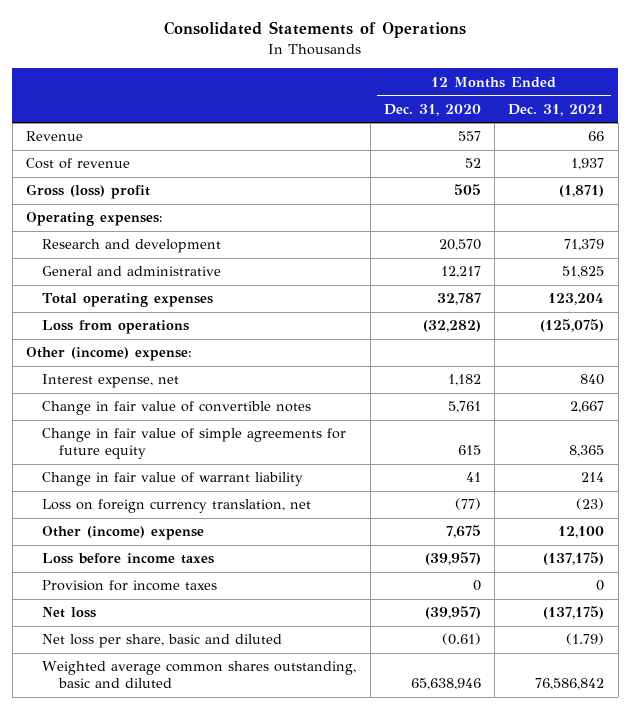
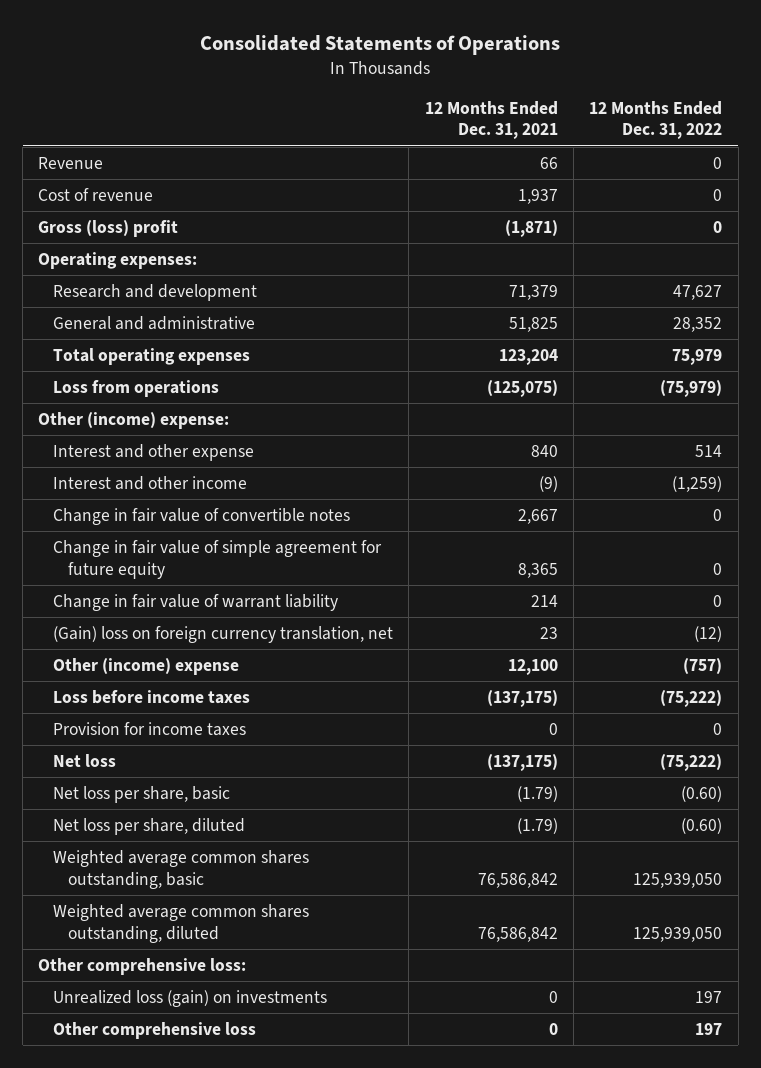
- | 12 Months Ended Dec. 31, 2020 | 12 Months Ended Dec. 31, 2021
+ | 12 Months Ended Dec. 31, 2021 | 12 Months Ended Dec. 31, 2022
- Interest expense, net | 1,182 | 840
+ Interest and other expense | 840 | 514
+ Interest and other income | (9) | (1,259)
- Change in fair value of simple agreements for future equity | 615 | 8,365
+ Change in fair value of simple agreement for future equity | 8,365 | 0
- Loss on foreign currency translation, net | (77) | (23)
+ (Gain) loss on foreign currency translation, net | 23 | (12)
- Net loss per share, basic and diluted | (0.61) | (1.79)
- Weighted average common shares outstanding, basic and diluted | 65,638,946 | 76,586,842
+ Net loss per share, basic | (1.79) | (0.60)
+ Net loss per share, diluted | (1.79) | (0.60)
+ Weighted average common shares outstanding, basic | 76,586,842 | 125,939,050
+ Weighted average common shares outstanding, diluted | 76,586,842 | 125,939,050
+ Other comprehensive loss:
+ Unrealized loss (gain) on investments | 0 | 197
+ Other comprehensive loss | 0 | 197

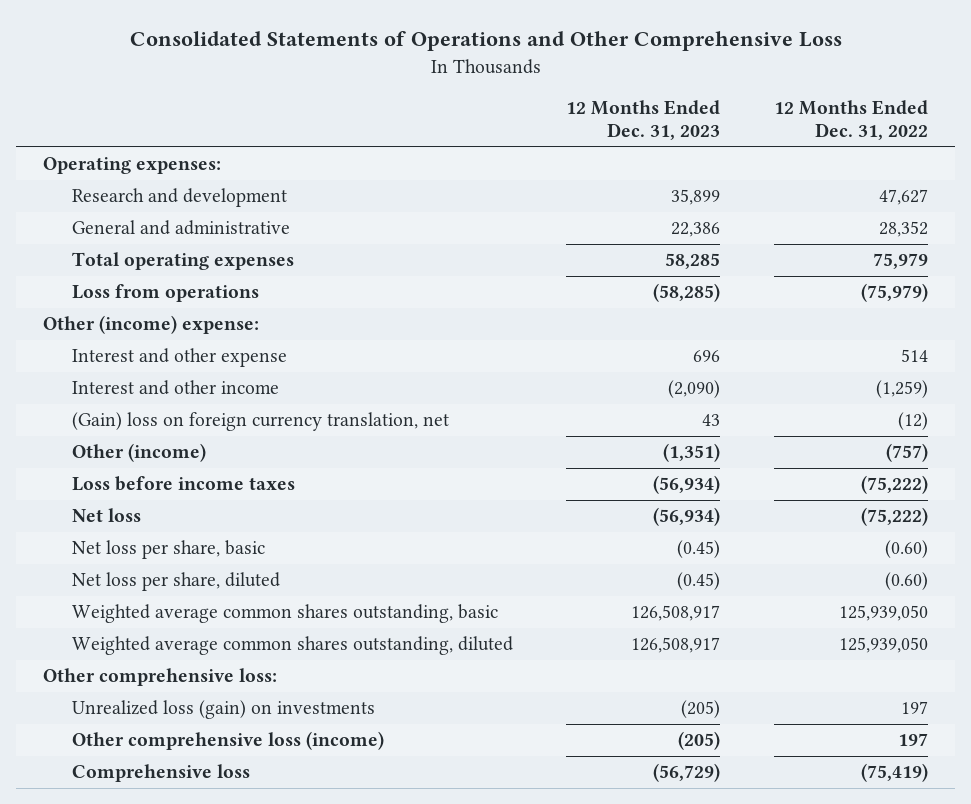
- Consolidated Statements of Operations
+ Consolidated Statements of Operations and Other Comprehensive Loss
- | 12 Months Ended Dec. 31, 2021 | 12 Months Ended Dec. 31, 2022
+ | 12 Months Ended Dec. 31, 2023 | 12 Months Ended Dec. 31, 2022
- Revenue | 66 | 0
- Cost of revenue | 1,937 | 0
- Gross (loss) profit | (1,871) | 0
- Change in fair value of convertible notes | 2,667 | 0
- Change in fair value of simple agreement for future equity | 8,365 | 0
- Change in fair value of warrant liability | 214 | 0
- Other (income) expense | 12,100 | (757)
+ Other (income) | (1,351) | (757)
- Provision for income taxes | 0 | 0
- Other comprehensive loss | 0 | 197
+ Other comprehensive loss (income) | (205) | 197
+ Comprehensive loss | (56,729) | (75,419)

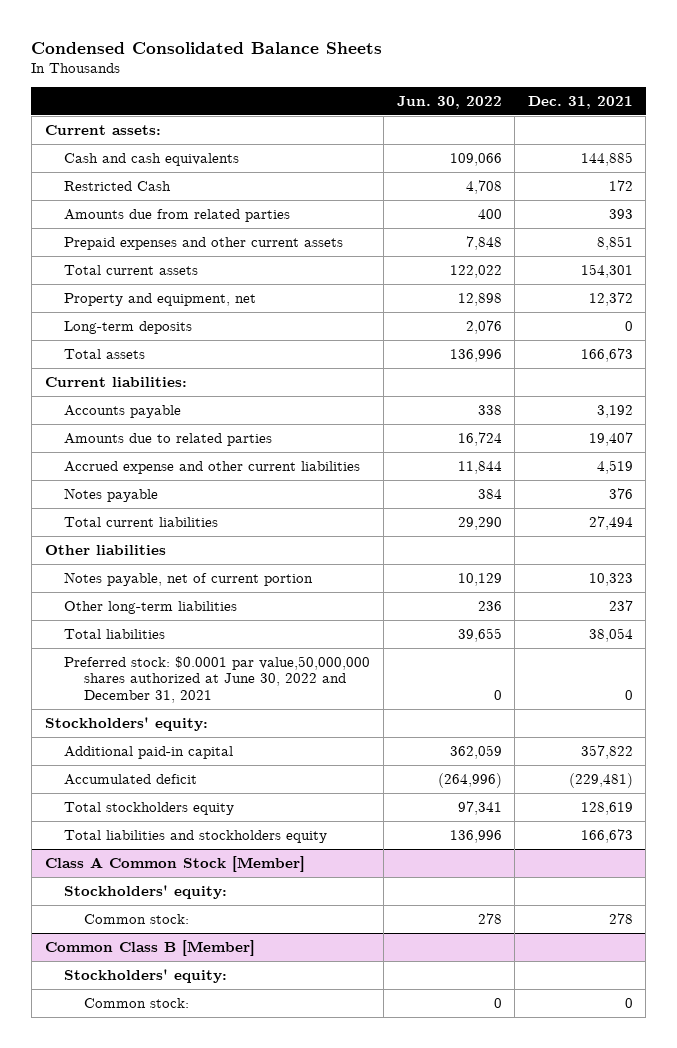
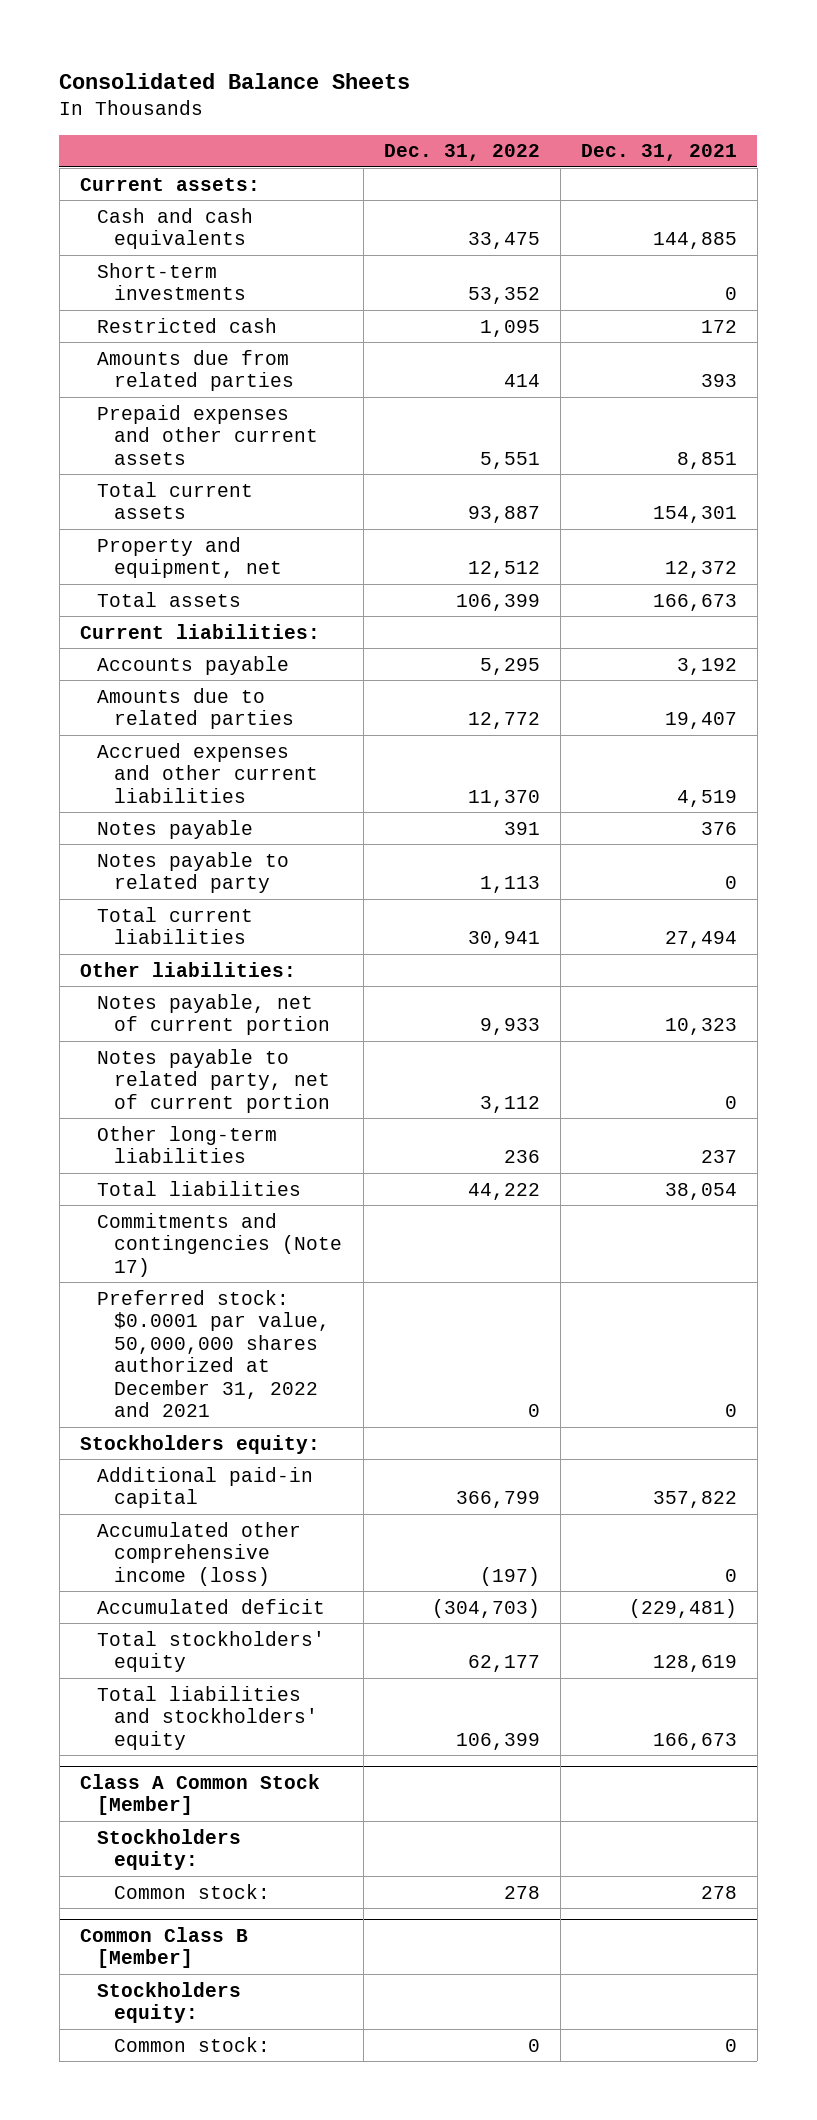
- Condensed Consolidated Balance Sheets
+ Consolidated Balance Sheets
- | Jun. 30, 2022 | Dec. 31, 2021
+ | Dec. 31, 2022 | Dec. 31, 2021
- Restricted Cash | 4,708 | 172
+ Short-term investments | 53,352 | 0
+ Restricted cash | 1,095 | 172
- Long-term deposits | 2,076 | 0
- Accrued expense and other current liabilities | 11,844 | 4,519
+ Accrued expenses and other current liabilities | 11,370 | 4,519
+ Notes payable to related party | 1,113 | 0
- Other liabilities
+ Other liabilities:
+ Notes payable to related party, net of current portion | 3,112 | 0
- Preferred stock: $0.0001 par value,50,000,000 shares authorized at June 30, 2022 and December 31, 2021 | 0 | 0
- Stockholders' equity:
+ Commitments and contingencies (Note 17)
+ Preferred stock: $0.0001 par value, 50,000,000 shares authorized at December 31, 2022 and 2021 | 0 | 0
+ Stockholders equity:
+ Accumulated other comprehensive income (loss) | (197) | 0
- Total stockholders equity | 97,341 | 128,619
- Total liabilities and stockholders equity | 136,996 | 166,673
+ Total stockholders' equity | 62,177 | 128,619
+ Total liabilities and stockholders' equity | 106,399 | 166,673
@ Class A Common Stock [Member]
- Stockholders' equity:
+ Stockholders equity:
@ Common Class B [Member]
- Stockholders' equity:
+ Stockholders equity:

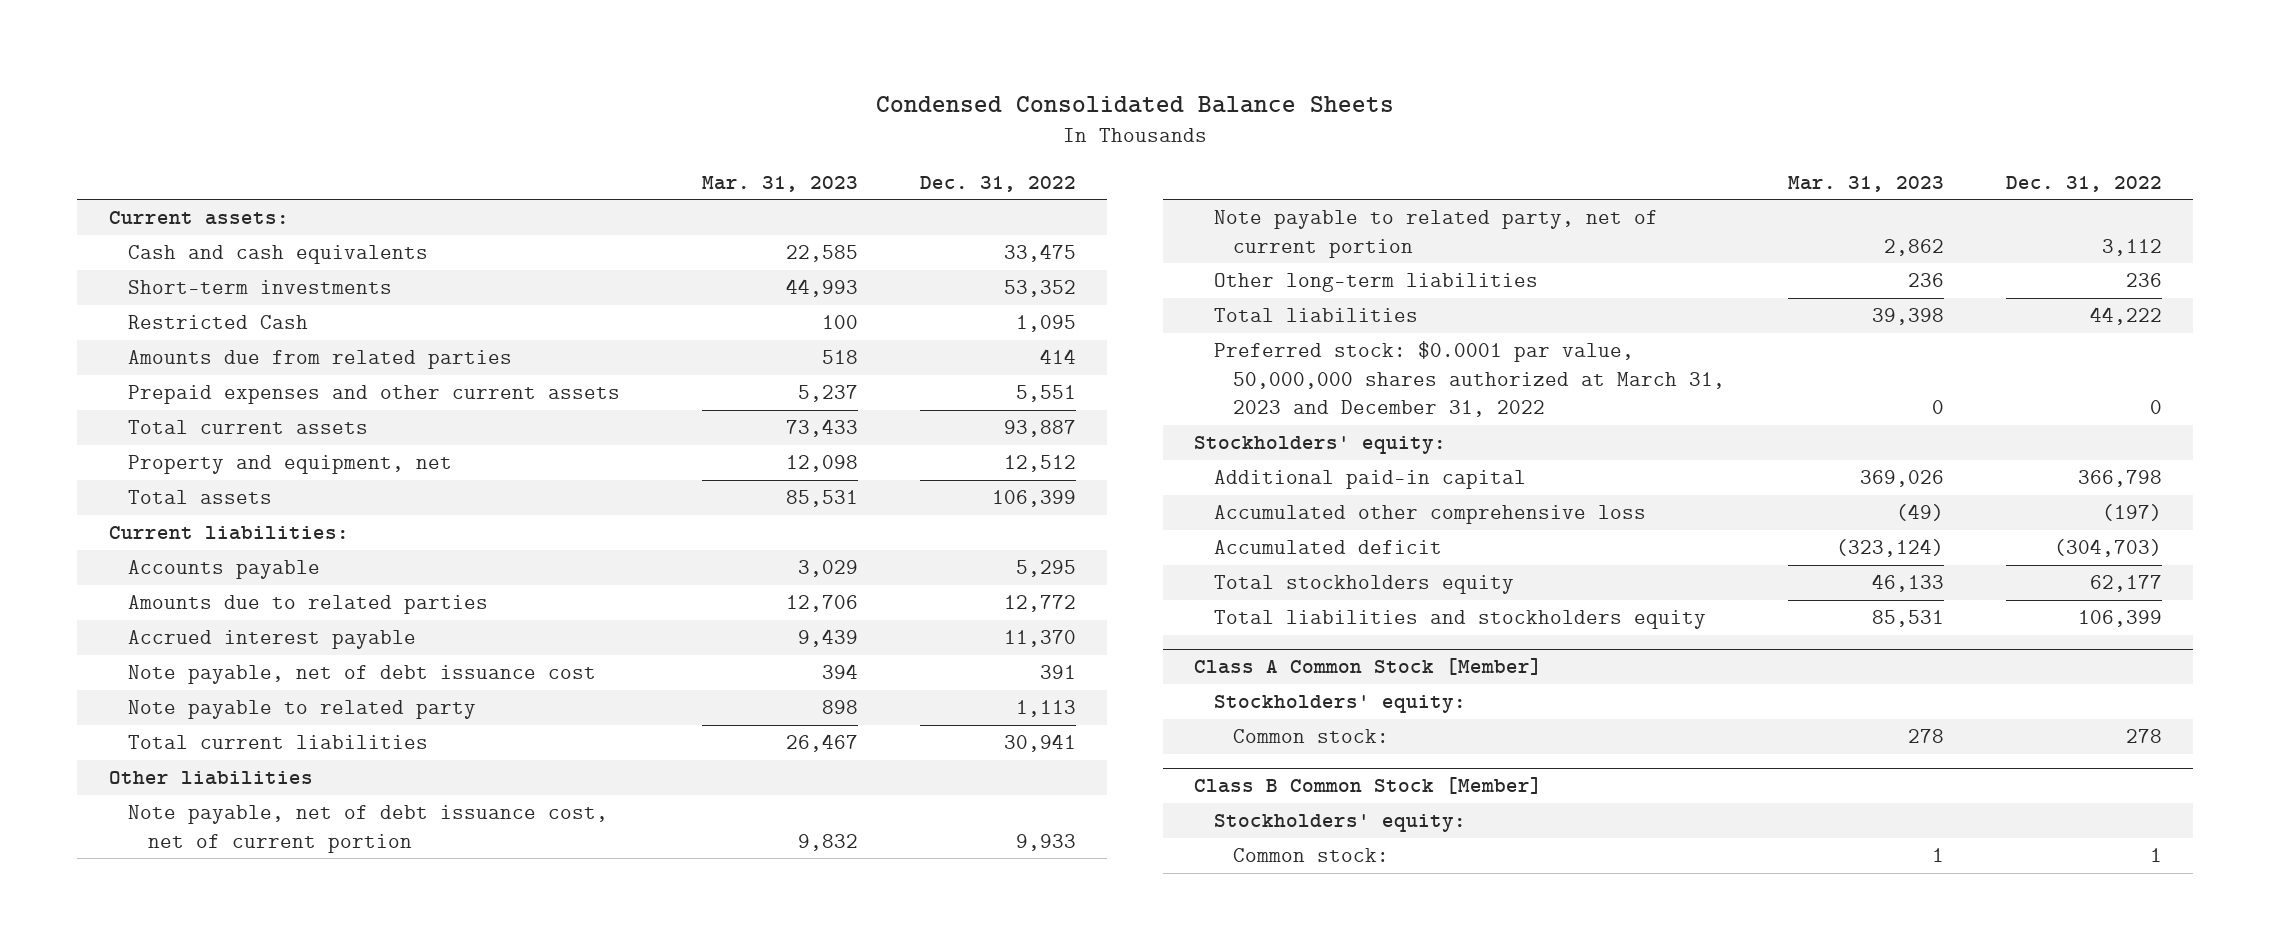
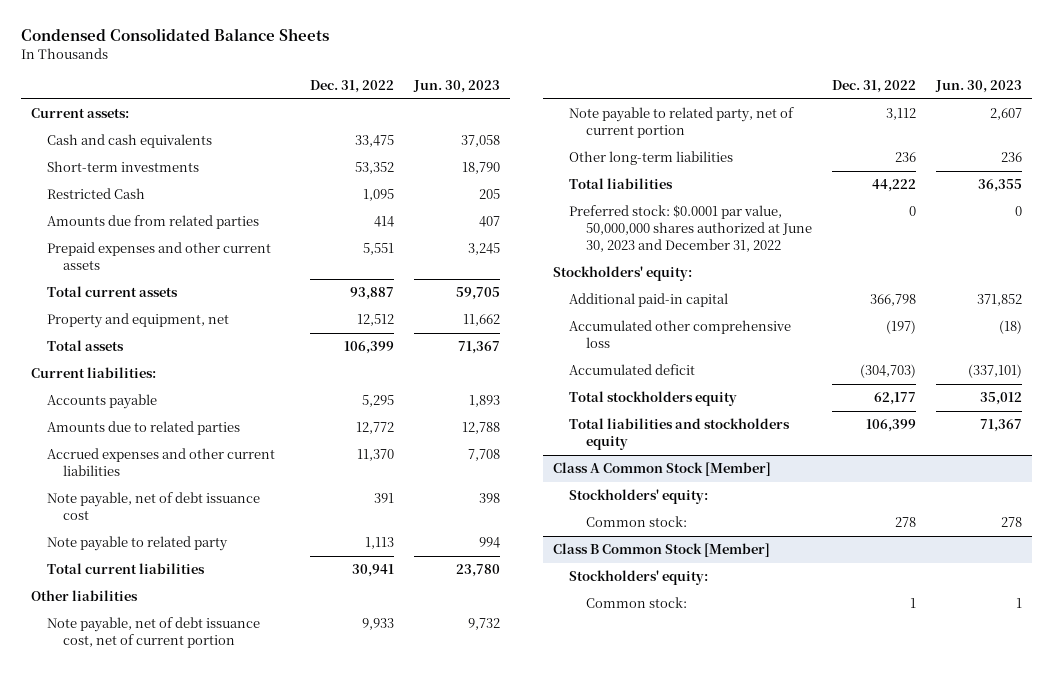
- | Mar. 31, 2023 | Dec. 31, 2022
+ | Dec. 31, 2022 | Jun. 30, 2023
- Accrued interest payable | 9,439 | 11,370
+ Accrued expenses and other current liabilities | 11,370 | 7,708
- Preferred stock: $0.0001 par value, 50,000,000 shares authorized at March 31, 2023 and December 31, 2022 | 0 | 0
+ Preferred stock: $0.0001 par value, 50,000,000 shares authorized at June 30, 2023 and December 31, 2022 | 0 | 0

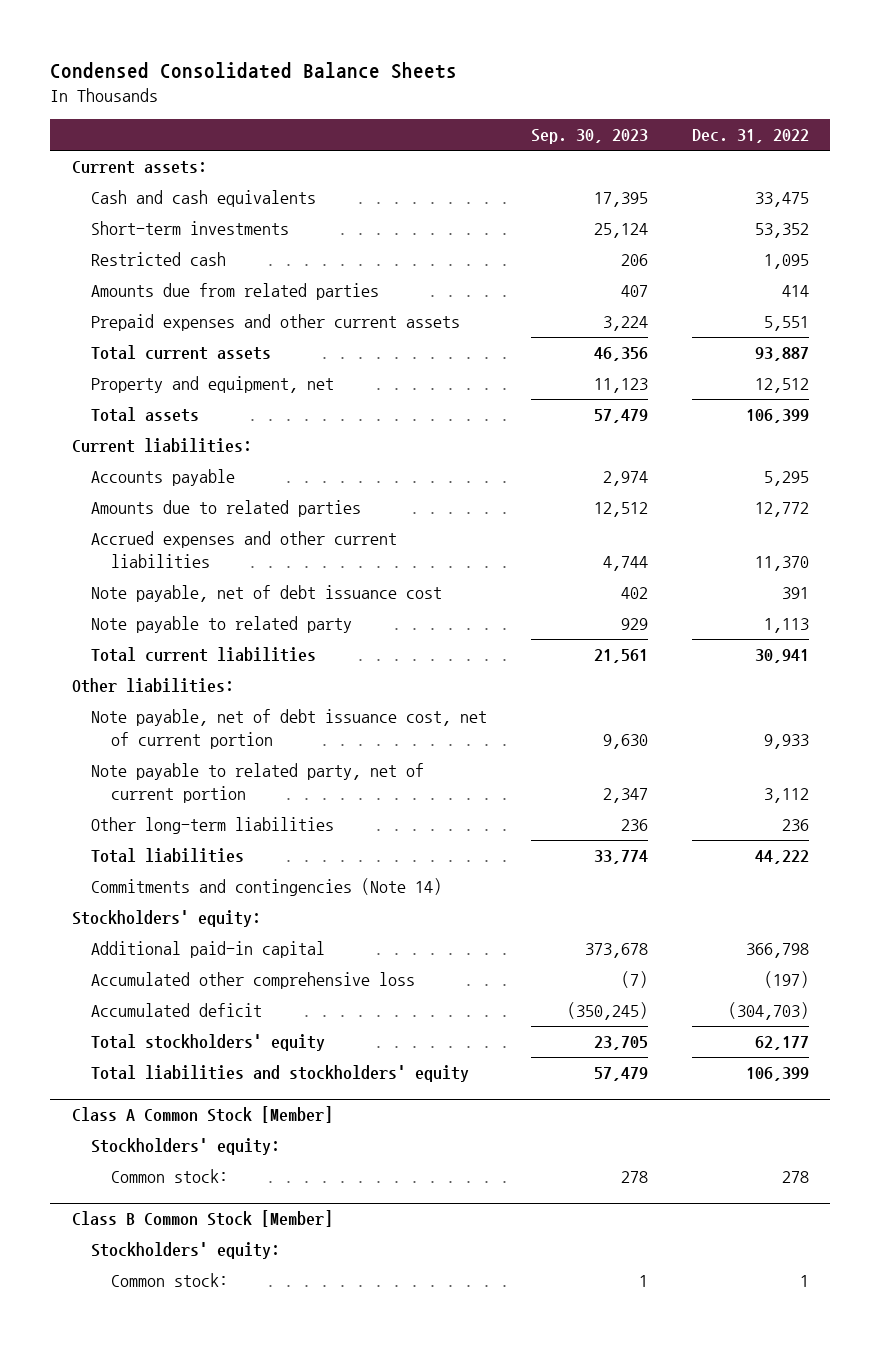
- | Dec. 31, 2022 | Jun. 30, 2023
+ | Sep. 30, 2023 | Dec. 31, 2022
- Restricted Cash | 1,095 | 205
+ Restricted cash | 206 | 1,095
- Other liabilities
+ Other liabilities:
- Preferred stock: $0.0001 par value, 50,000,000 shares authorized at June 30, 2023 and December 31, 2022 | 0 | 0
+ Commitments and contingencies (Note 14)
- Total stockholders equity | 62,177 | 35,012
- Total liabilities and stockholders equity | 106,399 | 71,367
+ Total stockholders' equity | 23,705 | 62,177
+ Total liabilities and stockholders' equity | 57,479 | 106,399

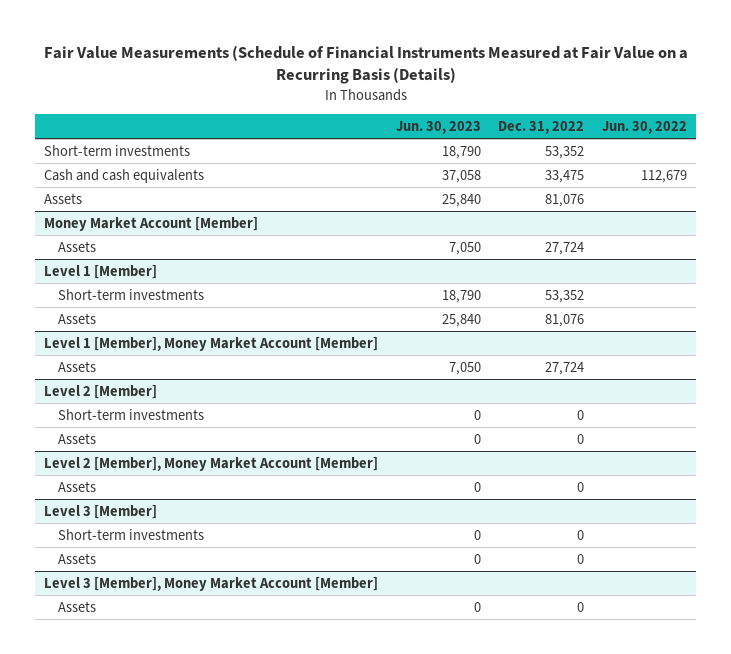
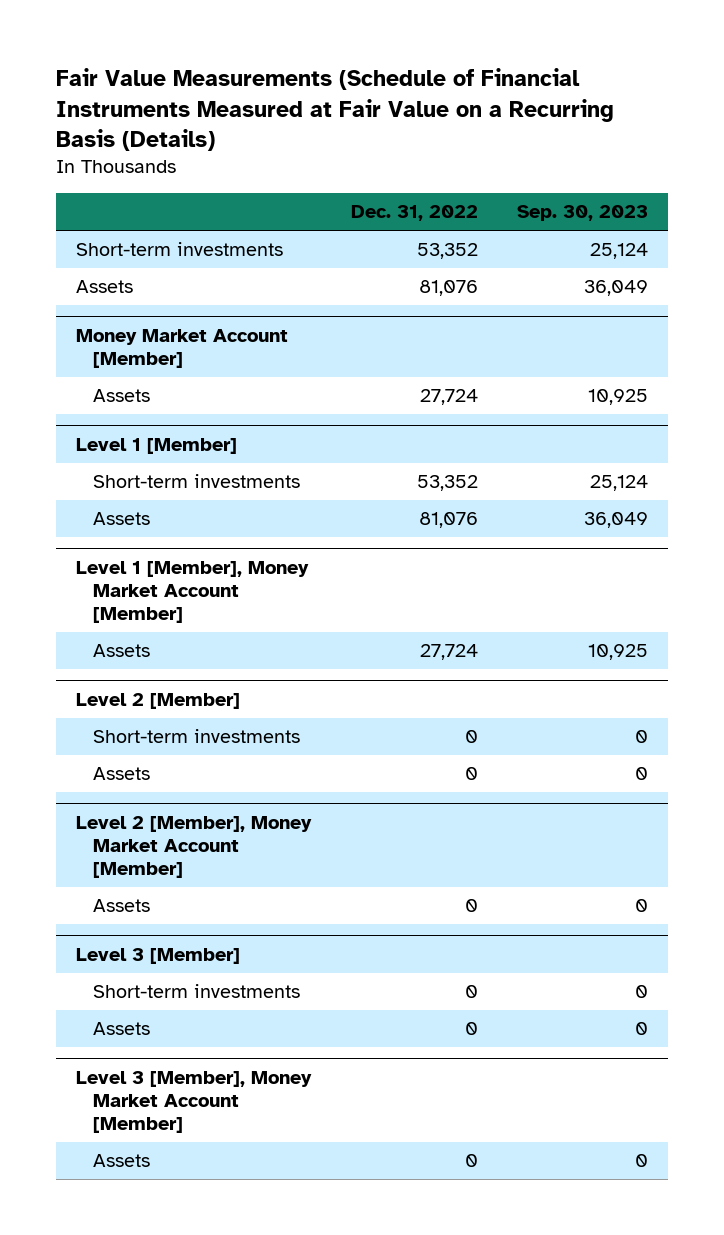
- | Jun. 30, 2023 | Dec. 31, 2022 | Jun. 30, 2022
+ | Dec. 31, 2022 | Sep. 30, 2023
- Cash and cash equivalents | 37,058 | 33,475 | 112,679

